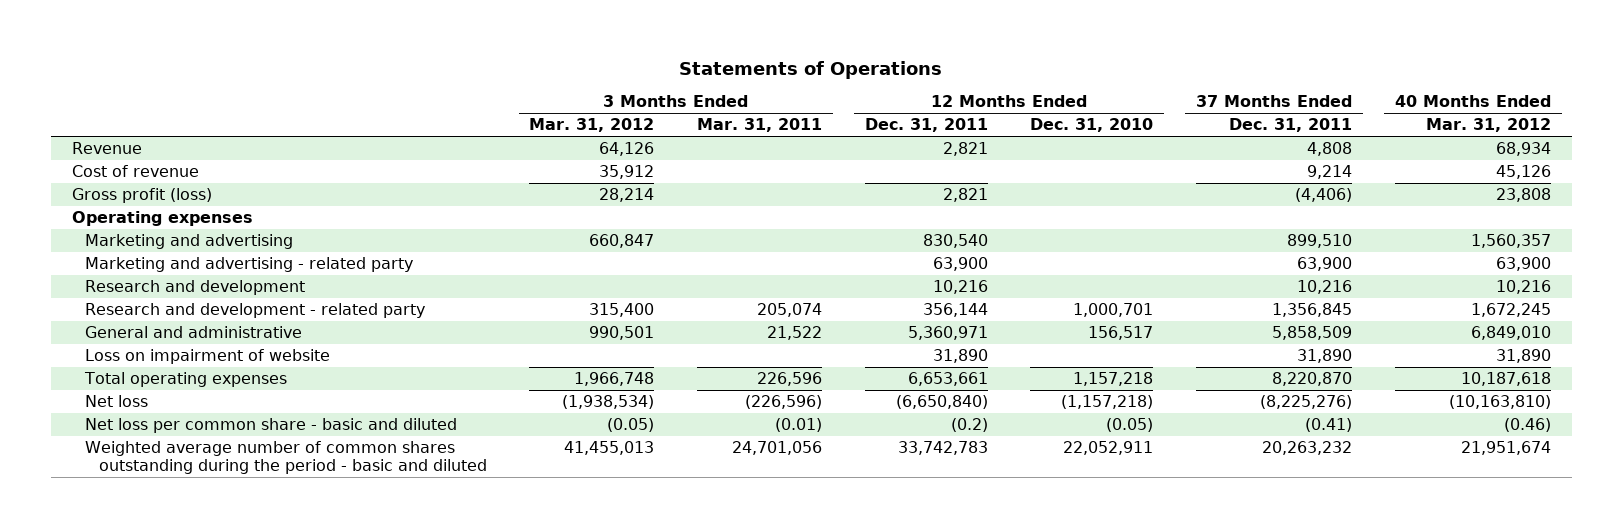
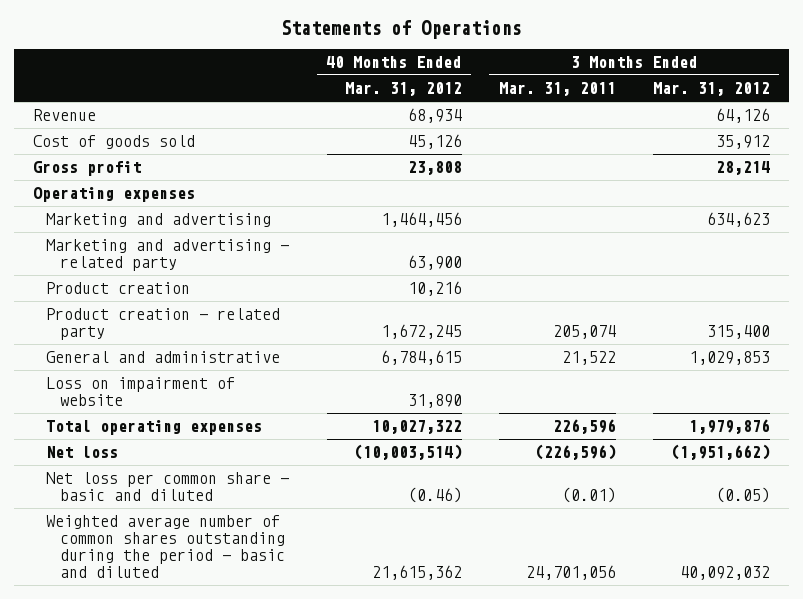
- | 3 Months Ended Mar. 31, 2012 | 3 Months Ended Mar. 31, 2011 | 12 Months Ended Dec. 31, 2011 | 12 Months Ended Dec. 31, 2010 | 37 Months Ended Dec. 31, 2011 | 40 Months Ended Mar. 31, 2012
+ | 40 Months Ended Mar. 31, 2012 | 3 Months Ended Mar. 31, 2011 | 3 Months Ended Mar. 31, 2012
- Cost of revenue | 35,912 | | | | 9,214 | 45,126
- Gross profit (loss) | 28,214 | | 2,821 | | (4,406) | 23,808
+ Cost of goods sold | 45,126 | | 35,912
+ Gross profit | 23,808 | | 28,214
- Marketing and advertising | 660,847 | | 830,540 | | 899,510 | 1,560,357
+ Marketing and advertising | 1,464,456 | | 634,623
- Research and development | | | 10,216 | | 10,216 | 10,216
- Research and development - related party | 315,400 | 205,074 | 356,144 | 1,000,701 | 1,356,845 | 1,672,245
- General and administrative | 990,501 | 21,522 | 5,360,971 | 156,517 | 5,858,509 | 6,849,010
+ Product creation | 10,216 | |
+ Product creation - related party | 1,672,245 | 205,074 | 315,400
+ General and administrative | 6,784,615 | 21,522 | 1,029,853
- Total operating expenses | 1,966,748 | 226,596 | 6,653,661 | 1,157,218 | 8,220,870 | 10,187,618
- Net loss | (1,938,534) | (226,596) | (6,650,840) | (1,157,218) | (8,225,276) | (10,163,810)
+ Total operating expenses | 10,027,322 | 226,596 | 1,979,876
+ Net loss | (10,003,514) | (226,596) | (1,951,662)
- Weighted average number of common shares outstanding during the period - basic and diluted | 41,455,013 | 24,701,056 | 33,742,783 | 22,052,911 | 20,263,232 | 21,951,674
+ Weighted average number of common shares outstanding during the period - basic and diluted | 21,615,362 | 24,701,056 | 40,092,032

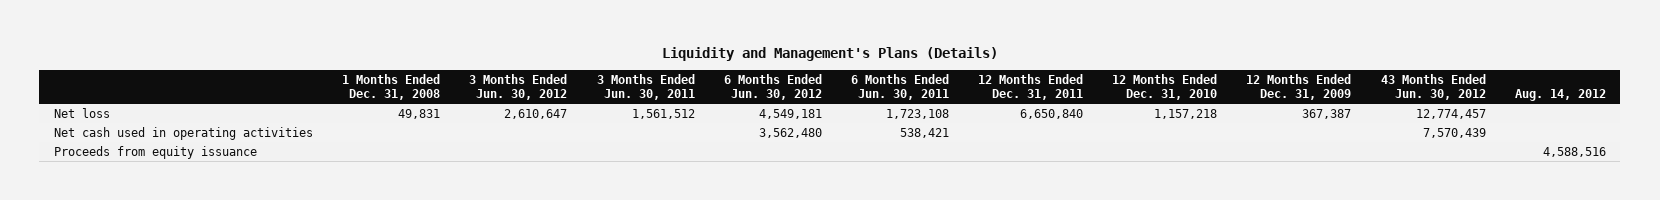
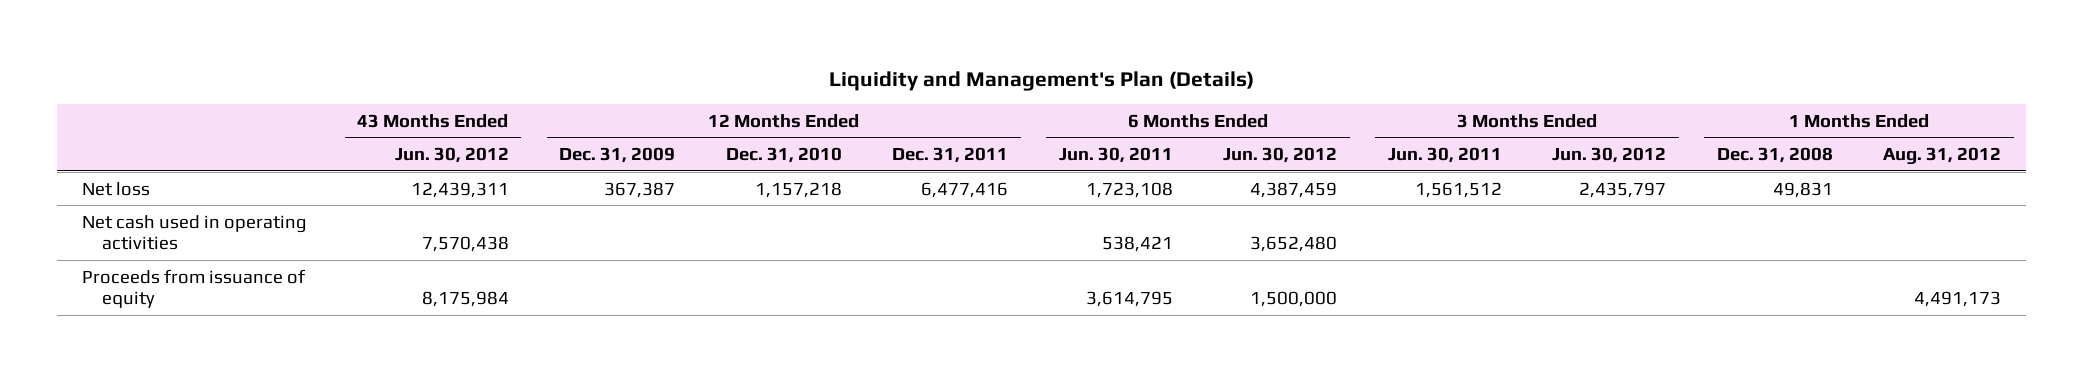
- Liquidity and Management's Plans (Details)
+ Liquidity and Management's Plan (Details)
- | 1 Months Ended Dec. 31, 2008 | 3 Months Ended Jun. 30, 2012 | 3 Months Ended Jun. 30, 2011 | 6 Months Ended Jun. 30, 2012 | 6 Months Ended Jun. 30, 2011 | 12 Months Ended Dec. 31, 2011 | 12 Months Ended Dec. 31, 2010 | 12 Months Ended Dec. 31, 2009 | 43 Months Ended Jun. 30, 2012 | Aug. 14, 2012
+ | 43 Months Ended Jun. 30, 2012 | 12 Months Ended Dec. 31, 2009 | 12 Months Ended Dec. 31, 2010 | 12 Months Ended Dec. 31, 2011 | 6 Months Ended Jun. 30, 2011 | 6 Months Ended Jun. 30, 2012 | 3 Months Ended Jun. 30, 2011 | 3 Months Ended Jun. 30, 2012 | 1 Months Ended Dec. 31, 2008 | 1 Months Ended Aug. 31, 2012
- Net loss | 49,831 | 2,610,647 | 1,561,512 | 4,549,181 | 1,723,108 | 6,650,840 | 1,157,218 | 367,387 | 12,774,457 |
- Net cash used in operating activities | | | | 3,562,480 | 538,421 | | | | 7,570,439 |
- Proceeds from equity issuance | | | | | | | | | | 4,588,516
+ Net loss | 12,439,311 | 367,387 | 1,157,218 | 6,477,416 | 1,723,108 | 4,387,459 | 1,561,512 | 2,435,797 | 49,831 |
+ Net cash used in operating activities | 7,570,438 | | | | 538,421 | 3,652,480 | | | |
+ Proceeds from issuance of equity | 8,175,984 | | | | 3,614,795 | 1,500,000 | | | | 4,491,173

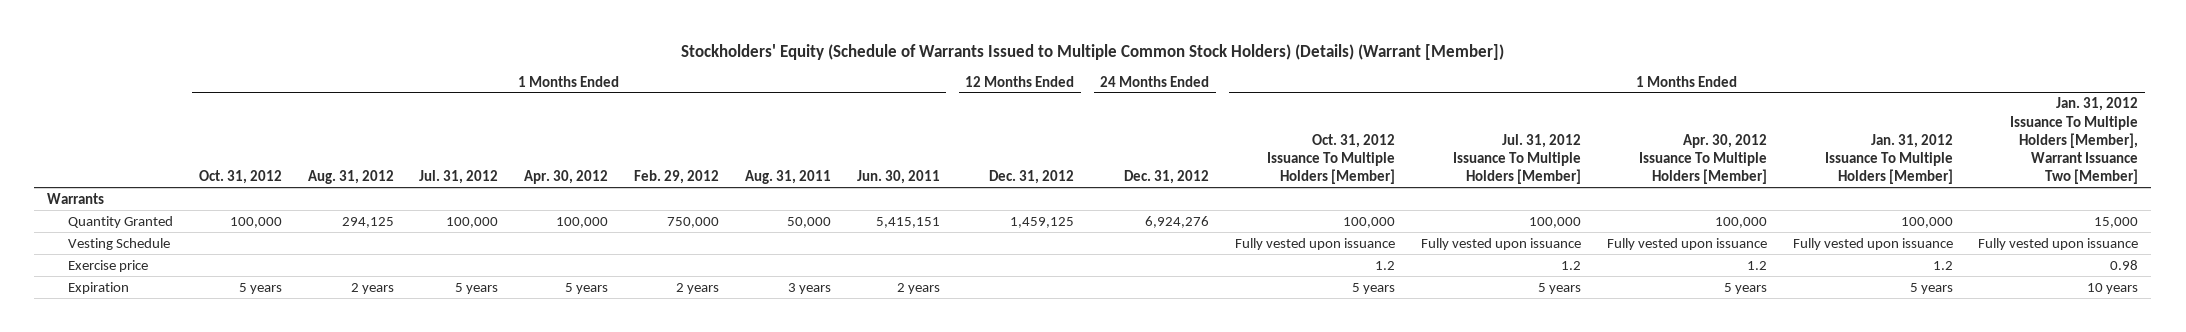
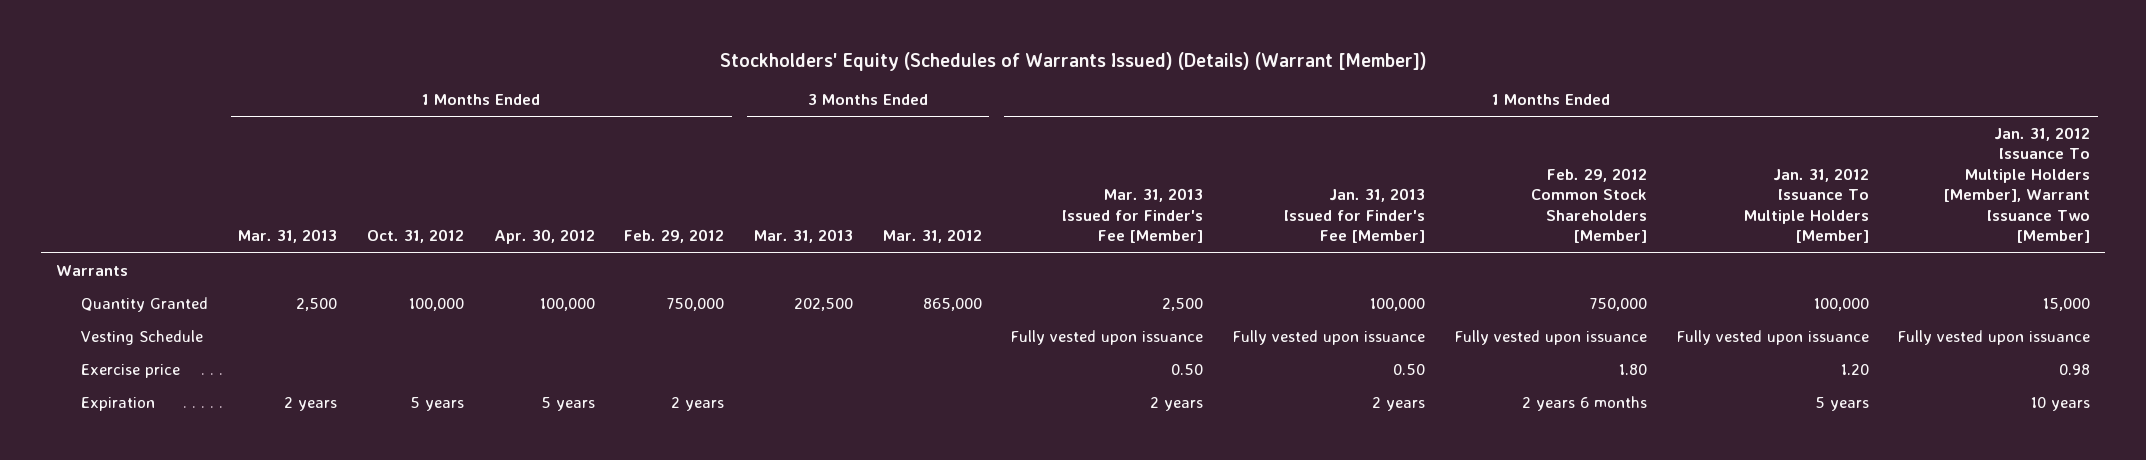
- Stockholders' Equity (Schedule of Warrants Issued to Multiple Common Stock Holders) (Details) (Warrant [Member])
+ Stockholders' Equity (Schedules of Warrants Issued) (Details) (Warrant [Member])
- | 1 Months Ended Oct. 31, 2012 | 1 Months Ended Aug. 31, 2012 | 1 Months Ended Jul. 31, 2012 | 1 Months Ended Apr. 30, 2012 | 1 Months Ended Feb. 29, 2012 | 1 Months Ended Aug. 31, 2011 | 1 Months Ended Jun. 30, 2011 | 12 Months Ended Dec. 31, 2012 | 24 Months Ended Dec. 31, 2012 | 1 Months Ended Oct. 31, 2012 Issuance To Multiple Holders [Member] | 1 Months Ended Jul. 31, 2012 Issuance To Multiple Holders [Member] | 1 Months Ended Apr. 30, 2012 Issuance To Multiple Holders [Member] | 1 Months Ended Jan. 31, 2012 Issuance To Multiple Holders [Member] | 1 Months Ended Jan. 31, 2012 Issuance To Multiple Holders [Member], Warrant Issuance Two [Member]
+ | 1 Months Ended Mar. 31, 2013 | 1 Months Ended Oct. 31, 2012 | 1 Months Ended Apr. 30, 2012 | 1 Months Ended Feb. 29, 2012 | 3 Months Ended Mar. 31, 2013 | 3 Months Ended Mar. 31, 2012 | 1 Months Ended Mar. 31, 2013 Issued for Finder's Fee [Member] | 1 Months Ended Jan. 31, 2013 Issued for Finder's Fee [Member] | 1 Months Ended Feb. 29, 2012 Common Stock Shareholders [Member] | 1 Months Ended Jan. 31, 2012 Issuance To Multiple Holders [Member] | 1 Months Ended Jan. 31, 2012 Issuance To Multiple Holders [Member], Warrant Issuance Two [Member]
- Exercise price | | | | | | | | | | 1.2 | 1.2 | 1.2 | 1.2 | 0.98
+ Exercise price | | | | | | | 0.50 | 0.50 | 1.80 | 1.20 | 0.98

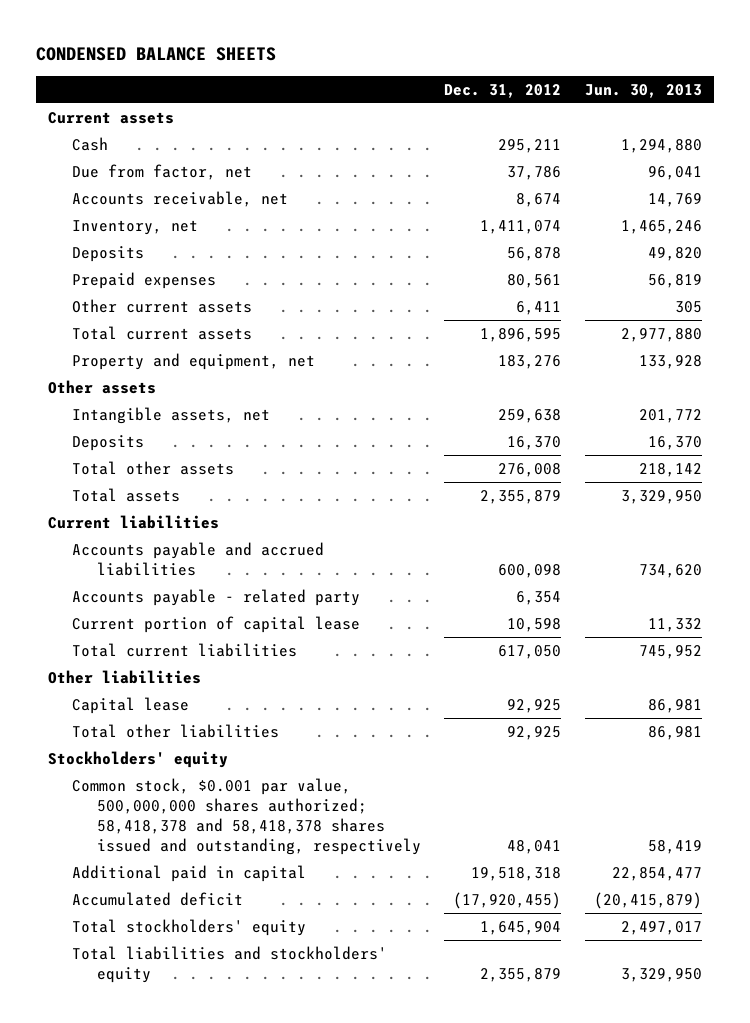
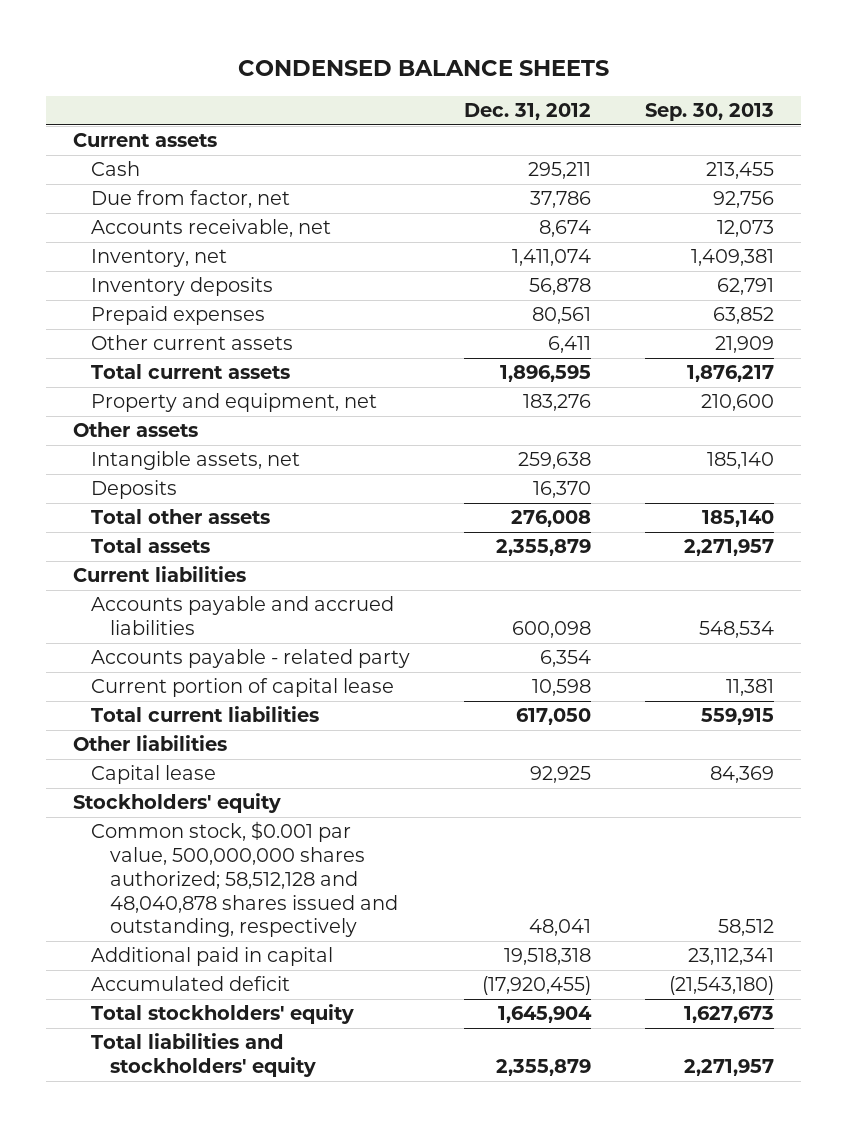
- | Dec. 31, 2012 | Jun. 30, 2013
+ | Dec. 31, 2012 | Sep. 30, 2013
- Deposits | 56,878 | 49,820
+ Inventory deposits | 56,878 | 62,791
- Total other liabilities | 92,925 | 86,981
- Common stock, $0.001 par value, 500,000,000 shares authorized; 58,418,378 and 58,418,378 shares issued and outstanding, respectively | 48,041 | 58,419
+ Common stock, $0.001 par value, 500,000,000 shares authorized; 58,512,128 and 48,040,878 shares issued and outstanding, respectively | 48,041 | 58,512

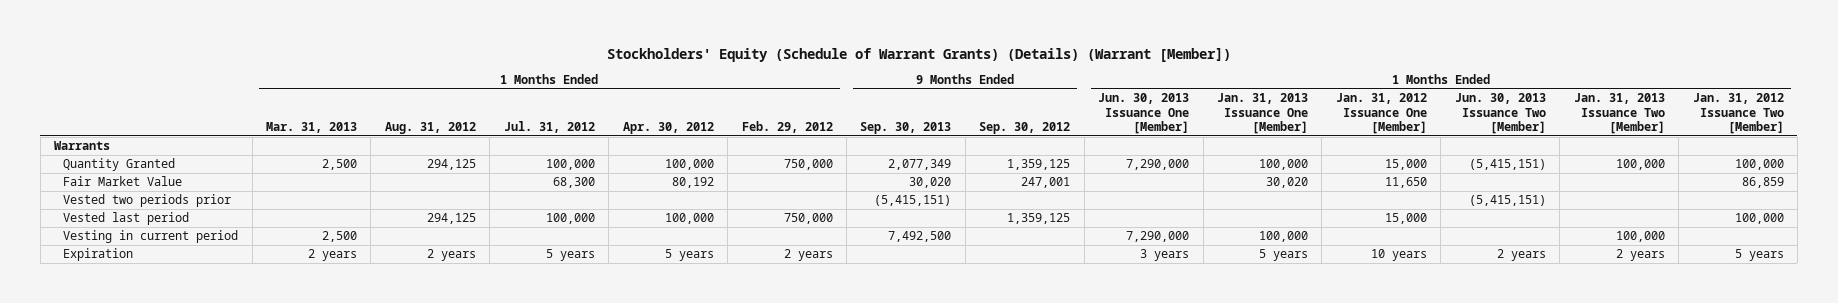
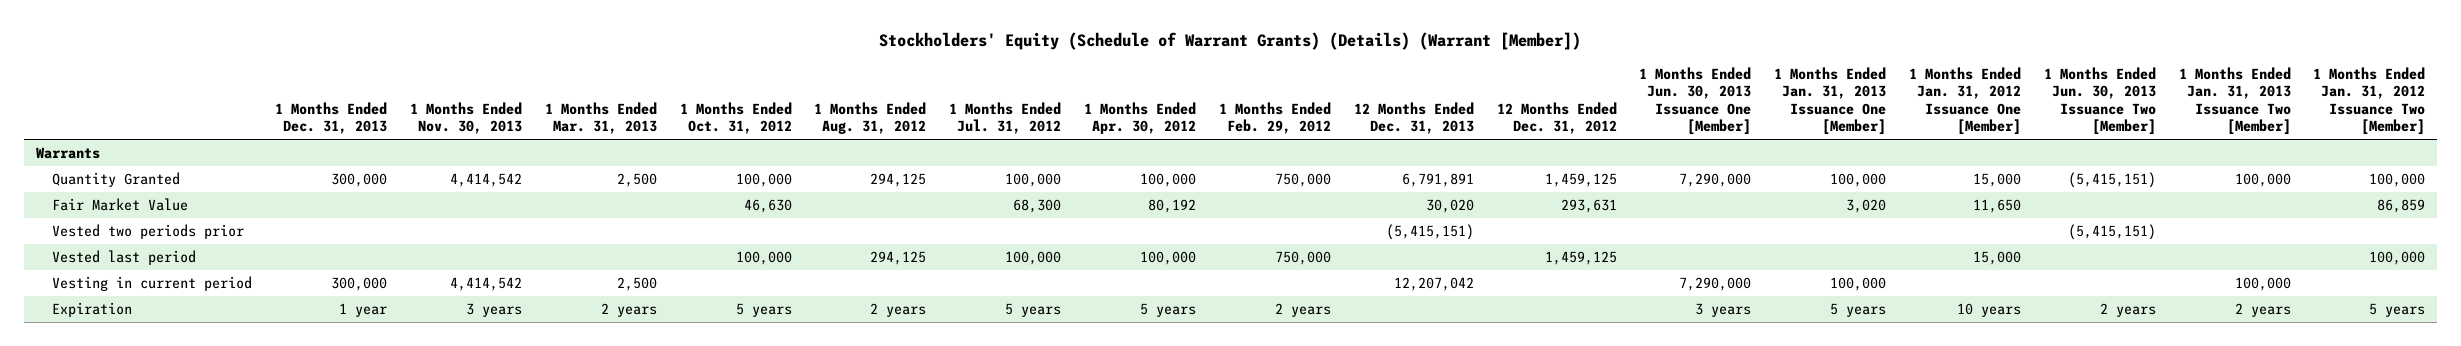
- | 1 Months Ended Mar. 31, 2013 | 1 Months Ended Aug. 31, 2012 | 1 Months Ended Jul. 31, 2012 | 1 Months Ended Apr. 30, 2012 | 1 Months Ended Feb. 29, 2012 | 9 Months Ended Sep. 30, 2013 | 9 Months Ended Sep. 30, 2012 | 1 Months Ended Jun. 30, 2013 Issuance One [Member] | 1 Months Ended Jan. 31, 2013 Issuance One [Member] | 1 Months Ended Jan. 31, 2012 Issuance One [Member] | 1 Months Ended Jun. 30, 2013 Issuance Two [Member] | 1 Months Ended Jan. 31, 2013 Issuance Two [Member] | 1 Months Ended Jan. 31, 2012 Issuance Two [Member]
+ | 1 Months Ended Dec. 31, 2013 | 1 Months Ended Nov. 30, 2013 | 1 Months Ended Mar. 31, 2013 | 1 Months Ended Oct. 31, 2012 | 1 Months Ended Aug. 31, 2012 | 1 Months Ended Jul. 31, 2012 | 1 Months Ended Apr. 30, 2012 | 1 Months Ended Feb. 29, 2012 | 12 Months Ended Dec. 31, 2013 | 12 Months Ended Dec. 31, 2012 | 1 Months Ended Jun. 30, 2013 Issuance One [Member] | 1 Months Ended Jan. 31, 2013 Issuance One [Member] | 1 Months Ended Jan. 31, 2012 Issuance One [Member] | 1 Months Ended Jun. 30, 2013 Issuance Two [Member] | 1 Months Ended Jan. 31, 2013 Issuance Two [Member] | 1 Months Ended Jan. 31, 2012 Issuance Two [Member]
- Fair Market Value | | | 68,300 | 80,192 | | 30,020 | 247,001 | | 30,020 | 11,650 | | | 86,859
+ Fair Market Value | | | | 46,630 | | 68,300 | 80,192 | | 30,020 | 293,631 | | 3,020 | 11,650 | | | 86,859

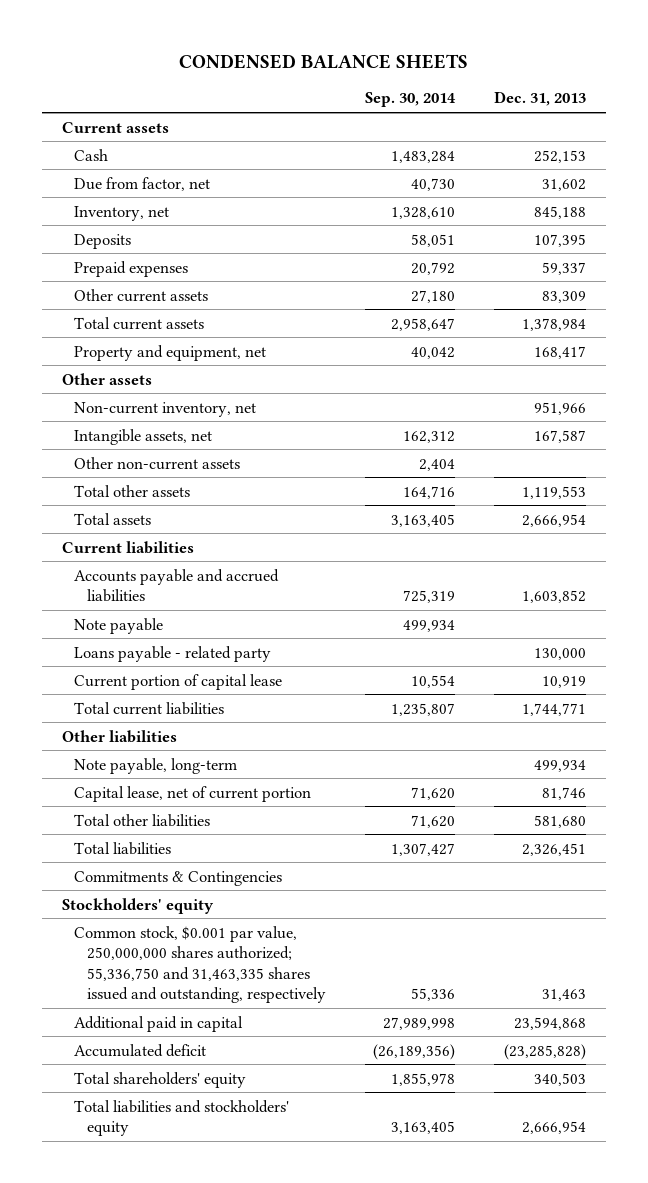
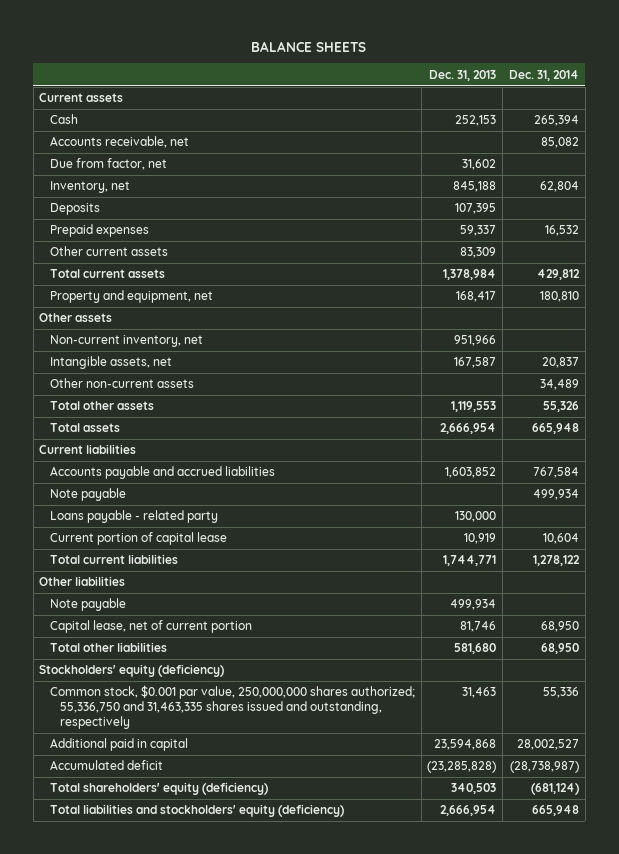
- CONDENSED BALANCE SHEETS
+ BALANCE SHEETS
- | Sep. 30, 2014 | Dec. 31, 2013
+ | Dec. 31, 2013 | Dec. 31, 2014
+ Accounts receivable, net | | 85,082
- Note payable, long-term | | 499,934
+ Note payable | 499,934 |
- Total liabilities | 1,307,427 | 2,326,451
- Commitments & Contingencies
- Stockholders' equity
+ Stockholders' equity (deficiency)
- Total shareholders' equity | 1,855,978 | 340,503
- Total liabilities and stockholders' equity | 3,163,405 | 2,666,954
+ Total shareholders' equity (deficiency) | 340,503 | (681,124)
+ Total liabilities and stockholders' equity (deficiency) | 2,666,954 | 665,948

